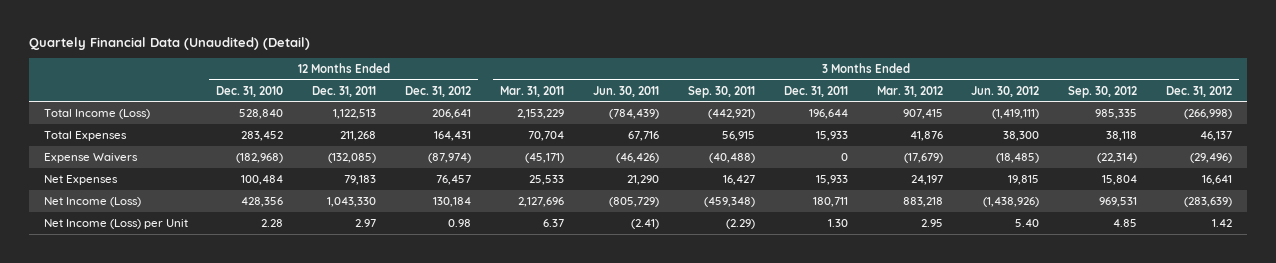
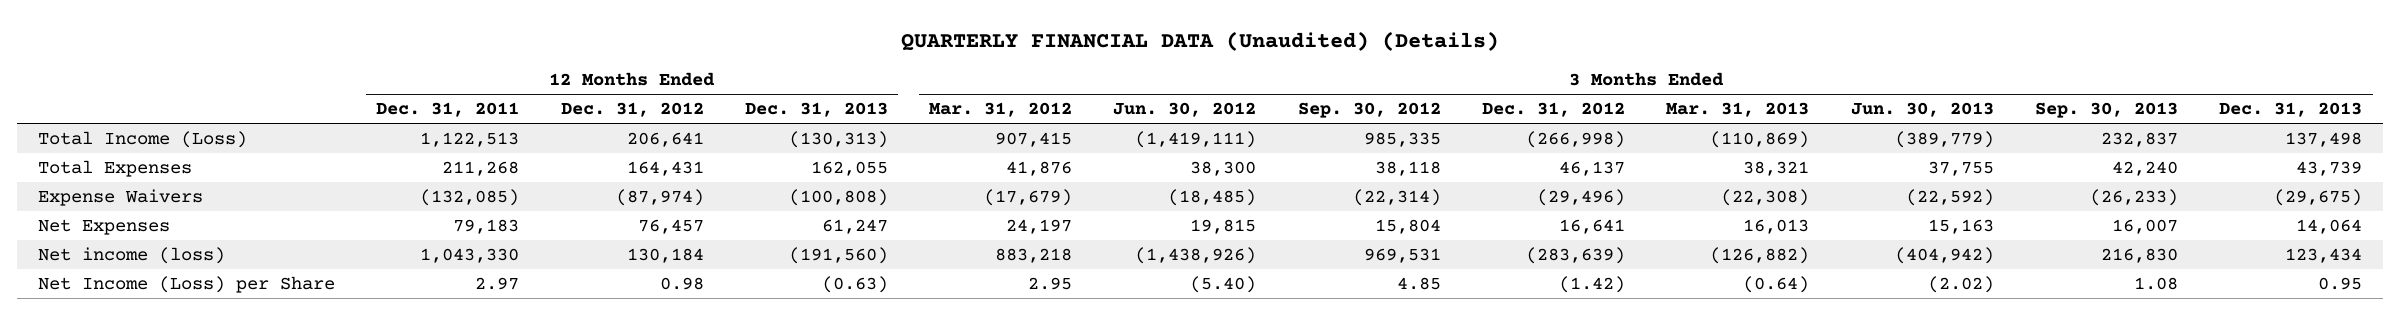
- Quartely Financial Data (Unaudited) (Detail)
+ QUARTERLY FINANCIAL DATA (Unaudited) (Details)
- | 12 Months Ended Dec. 31, 2010 | 12 Months Ended Dec. 31, 2011 | 12 Months Ended Dec. 31, 2012 | 3 Months Ended Mar. 31, 2011 | 3 Months Ended Jun. 30, 2011 | 3 Months Ended Sep. 30, 2011 | 3 Months Ended Dec. 31, 2011 | 3 Months Ended Mar. 31, 2012 | 3 Months Ended Jun. 30, 2012 | 3 Months Ended Sep. 30, 2012 | 3 Months Ended Dec. 31, 2012
+ | 12 Months Ended Dec. 31, 2011 | 12 Months Ended Dec. 31, 2012 | 12 Months Ended Dec. 31, 2013 | 3 Months Ended Mar. 31, 2012 | 3 Months Ended Jun. 30, 2012 | 3 Months Ended Sep. 30, 2012 | 3 Months Ended Dec. 31, 2012 | 3 Months Ended Mar. 31, 2013 | 3 Months Ended Jun. 30, 2013 | 3 Months Ended Sep. 30, 2013 | 3 Months Ended Dec. 31, 2013
- Net Income (Loss) | 428,356 | 1,043,330 | 130,184 | 2,127,696 | (805,729) | (459,348) | 180,711 | 883,218 | (1,438,926) | 969,531 | (283,639)
- Net Income (Loss) per Unit | 2.28 | 2.97 | 0.98 | 6.37 | (2.41) | (2.29) | 1.30 | 2.95 | 5.40 | 4.85 | 1.42
+ Net income (loss) | 1,043,330 | 130,184 | (191,560) | 883,218 | (1,438,926) | 969,531 | (283,639) | (126,882) | (404,942) | 216,830 | 123,434
+ Net Income (Loss) per Share | 2.97 | 0.98 | (0.63) | 2.95 | (5.40) | 4.85 | (1.42) | (0.64) | (2.02) | 1.08 | 0.95

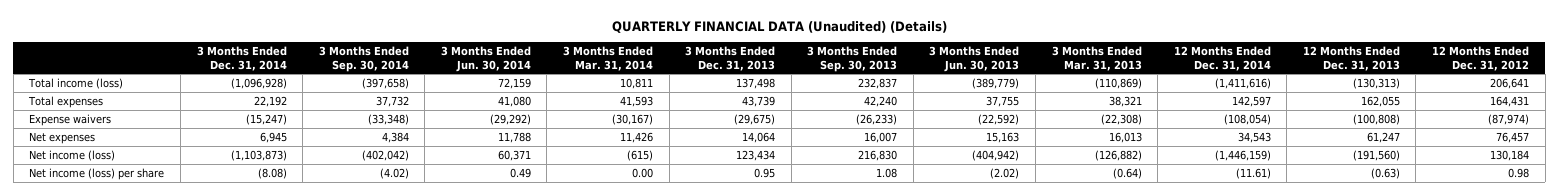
- | 12 Months Ended Dec. 31, 2011 | 12 Months Ended Dec. 31, 2012 | 12 Months Ended Dec. 31, 2013 | 3 Months Ended Mar. 31, 2012 | 3 Months Ended Jun. 30, 2012 | 3 Months Ended Sep. 30, 2012 | 3 Months Ended Dec. 31, 2012 | 3 Months Ended Mar. 31, 2013 | 3 Months Ended Jun. 30, 2013 | 3 Months Ended Sep. 30, 2013 | 3 Months Ended Dec. 31, 2013
+ | 3 Months Ended Dec. 31, 2014 | 3 Months Ended Sep. 30, 2014 | 3 Months Ended Jun. 30, 2014 | 3 Months Ended Mar. 31, 2014 | 3 Months Ended Dec. 31, 2013 | 3 Months Ended Sep. 30, 2013 | 3 Months Ended Jun. 30, 2013 | 3 Months Ended Mar. 31, 2013 | 12 Months Ended Dec. 31, 2014 | 12 Months Ended Dec. 31, 2013 | 12 Months Ended Dec. 31, 2012
- Total Income (Loss) | 1,122,513 | 206,641 | (130,313) | 907,415 | (1,419,111) | 985,335 | (266,998) | (110,869) | (389,779) | 232,837 | 137,498
- Total Expenses | 211,268 | 164,431 | 162,055 | 41,876 | 38,300 | 38,118 | 46,137 | 38,321 | 37,755 | 42,240 | 43,739
- Expense Waivers | (132,085) | (87,974) | (100,808) | (17,679) | (18,485) | (22,314) | (29,496) | (22,308) | (22,592) | (26,233) | (29,675)
- Net Expenses | 79,183 | 76,457 | 61,247 | 24,197 | 19,815 | 15,804 | 16,641 | 16,013 | 15,163 | 16,007 | 14,064
+ Total income (loss) | (1,096,928) | (397,658) | 72,159 | 10,811 | 137,498 | 232,837 | (389,779) | (110,869) | (1,411,616) | (130,313) | 206,641
+ Total expenses | 22,192 | 37,732 | 41,080 | 41,593 | 43,739 | 42,240 | 37,755 | 38,321 | 142,597 | 162,055 | 164,431
+ Expense waivers | (15,247) | (33,348) | (29,292) | (30,167) | (29,675) | (26,233) | (22,592) | (22,308) | (108,054) | (100,808) | (87,974)
+ Net expenses | 6,945 | 4,384 | 11,788 | 11,426 | 14,064 | 16,007 | 15,163 | 16,013 | 34,543 | 61,247 | 76,457
- Net Income (Loss) per Share | 2.97 | 0.98 | (0.63) | 2.95 | (5.40) | 4.85 | (1.42) | (0.64) | (2.02) | 1.08 | 0.95
+ Net income (loss) per share | (8.08) | (4.02) | 0.49 | 0.00 | 0.95 | 1.08 | (2.02) | (0.64) | (11.61) | (0.63) | 0.98

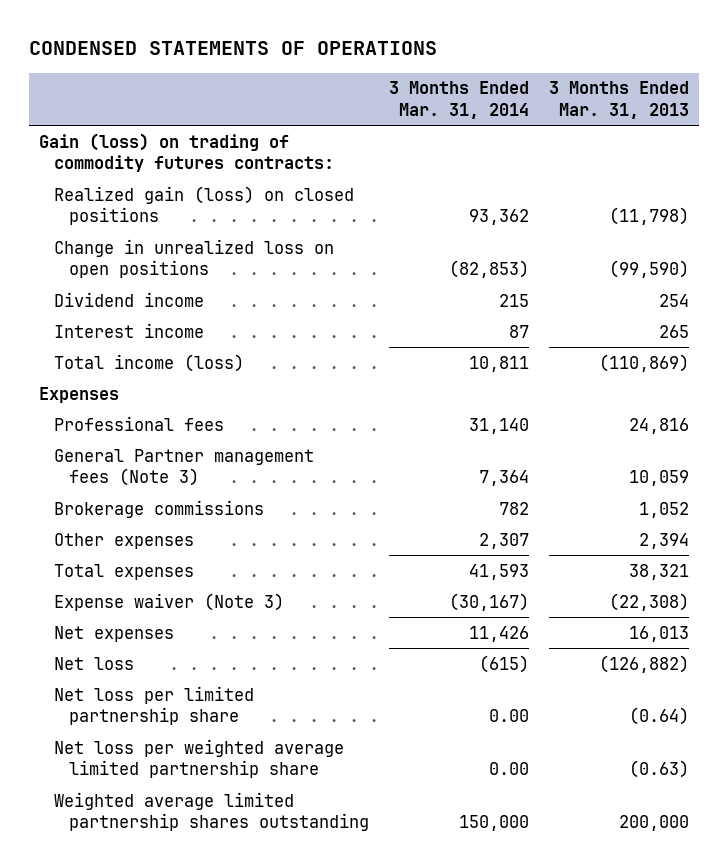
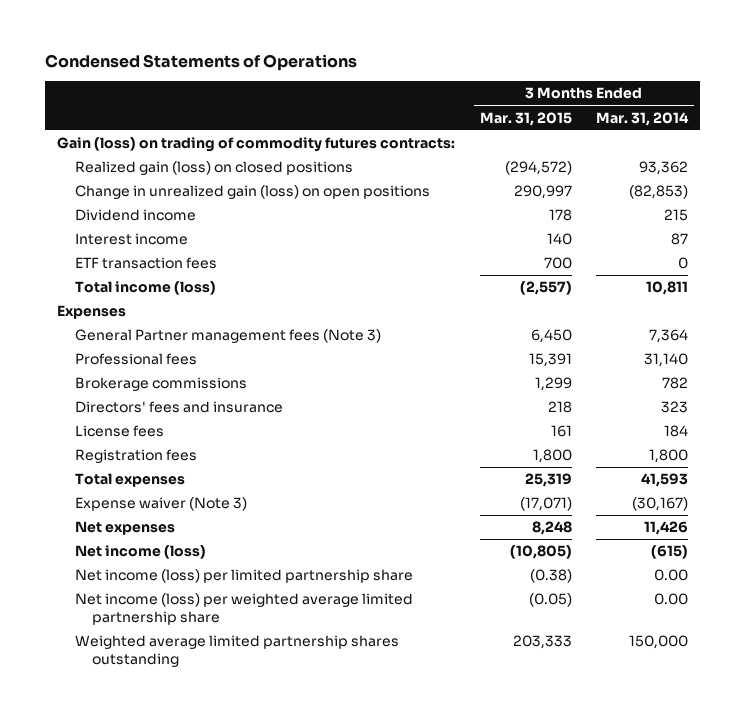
- CONDENSED STATEMENTS OF OPERATIONS
+ Condensed Statements of Operations
- | 3 Months Ended Mar. 31, 2014 | 3 Months Ended Mar. 31, 2013
+ | 3 Months Ended Mar. 31, 2015 | 3 Months Ended Mar. 31, 2014
- Change in unrealized loss on open positions | (82,853) | (99,590)
+ Change in unrealized gain (loss) on open positions | 290,997 | (82,853)
+ ETF transaction fees | 700 | 0
moved down: Professional fees | 15,391 | 31,140
- Other expenses | 2,307 | 2,394
+ Directors' fees and insurance | 218 | 323
+ License fees | 161 | 184
+ Registration fees | 1,800 | 1,800
- Net loss | (615) | (126,882)
- Net loss per limited partnership share | 0.00 | (0.64)
- Net loss per weighted average limited partnership share | 0.00 | (0.63)
+ Net income (loss) | (10,805) | (615)
+ Net income (loss) per limited partnership share | (0.38) | 0.00
+ Net income (loss) per weighted average limited partnership share | (0.05) | 0.00

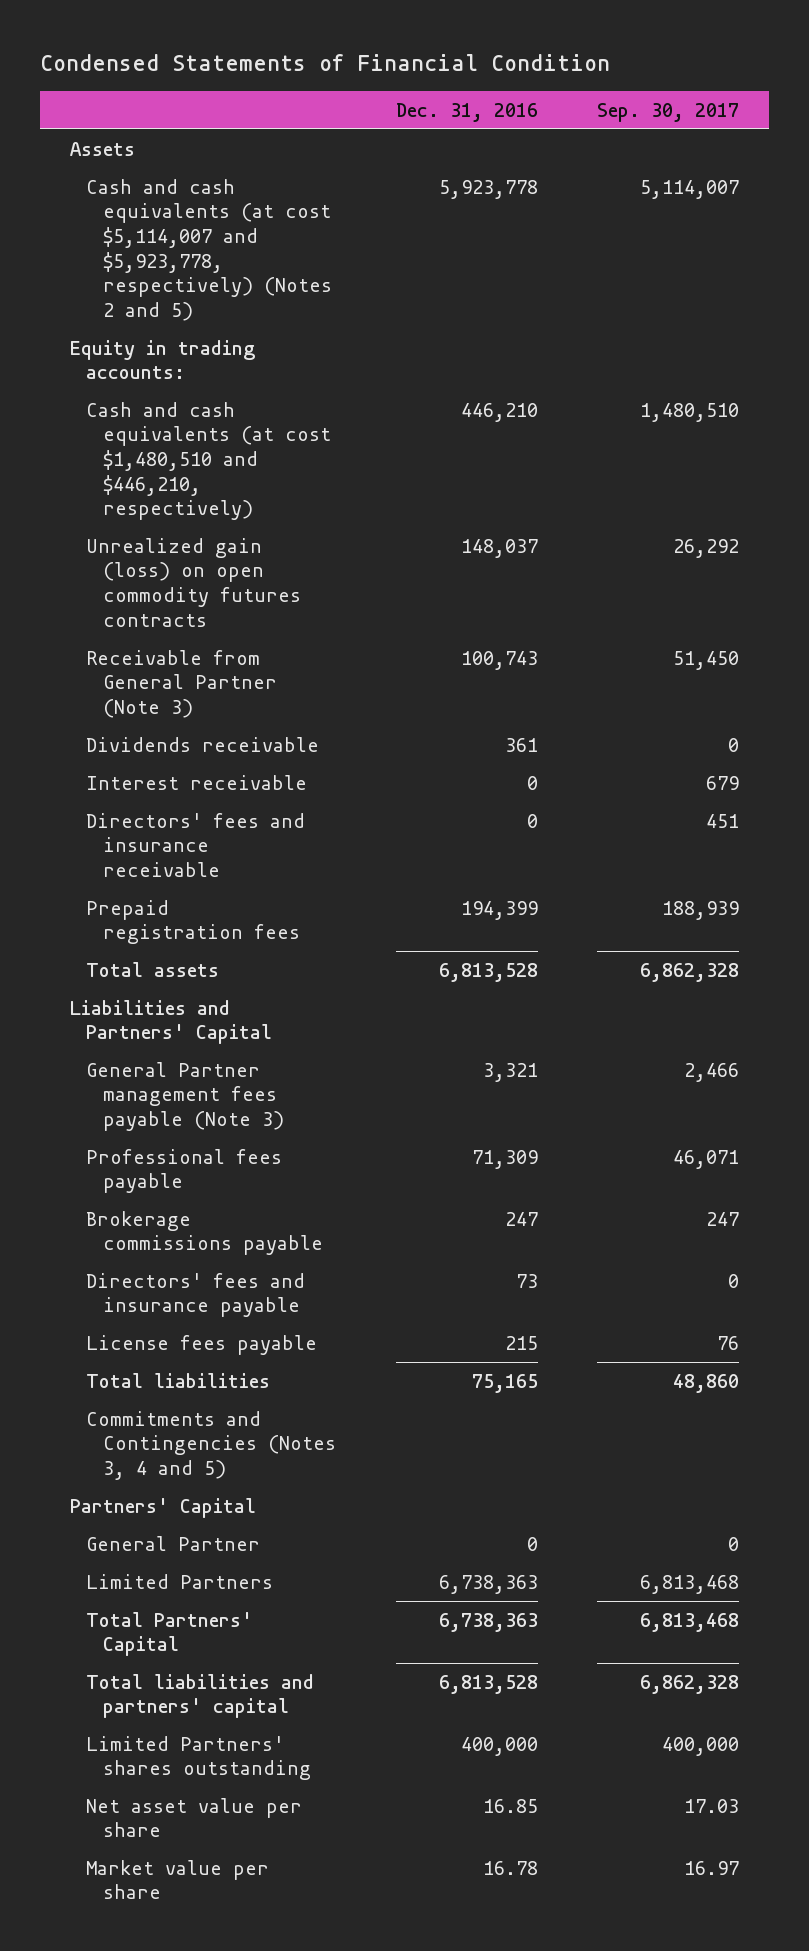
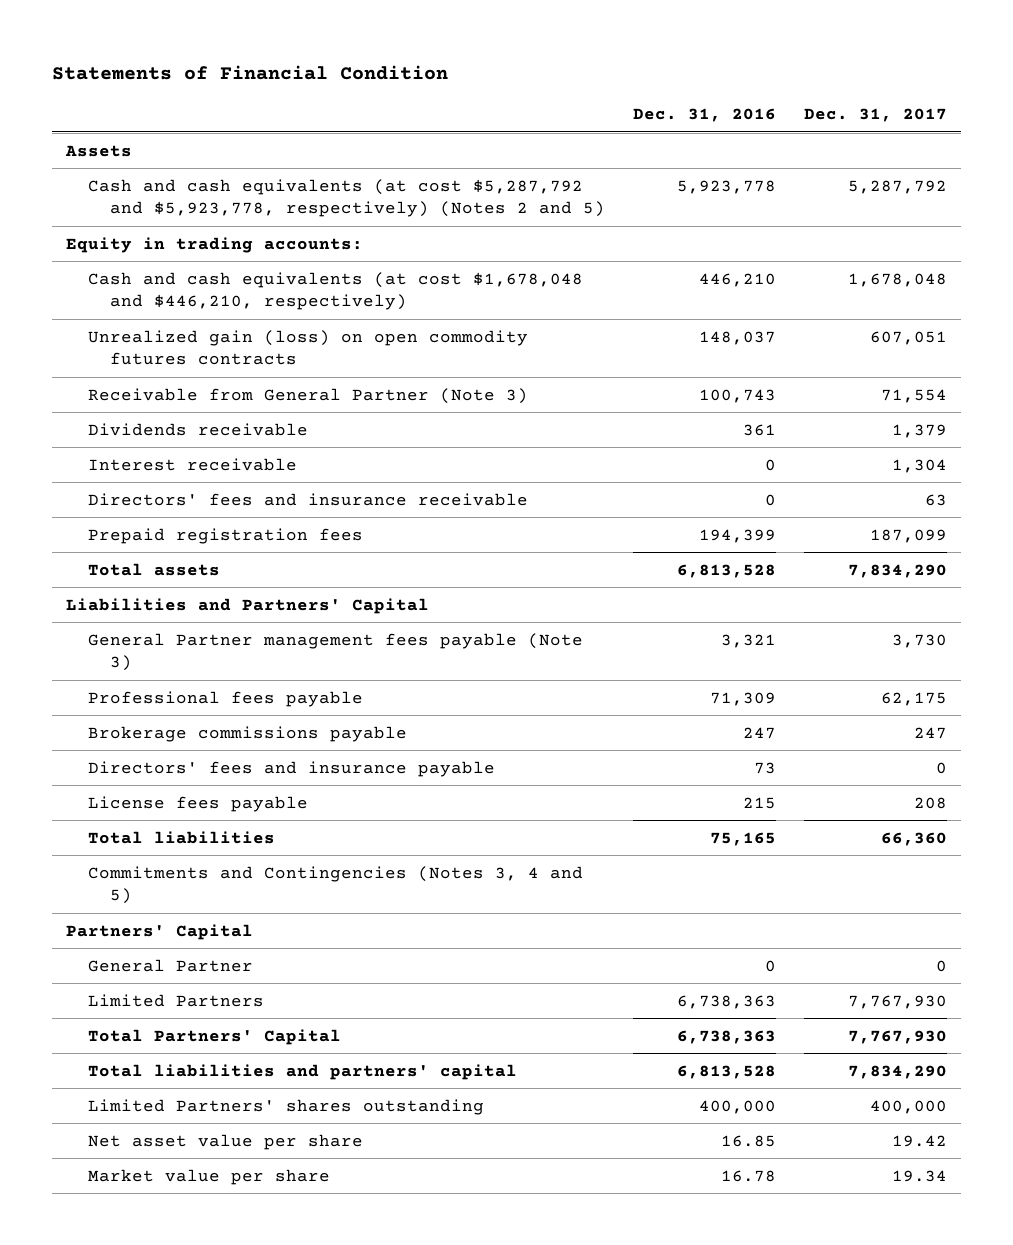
- Condensed Statements of Financial Condition
+ Statements of Financial Condition
- | Dec. 31, 2016 | Sep. 30, 2017
+ | Dec. 31, 2016 | Dec. 31, 2017
- Cash and cash equivalents (at cost $5,114,007 and $5,923,778, respectively) (Notes 2 and 5) | 5,923,778 | 5,114,007
+ Cash and cash equivalents (at cost $5,287,792 and $5,923,778, respectively) (Notes 2 and 5) | 5,923,778 | 5,287,792
- Cash and cash equivalents (at cost $1,480,510 and $446,210, respectively) | 446,210 | 1,480,510
+ Cash and cash equivalents (at cost $1,678,048 and $446,210, respectively) | 446,210 | 1,678,048

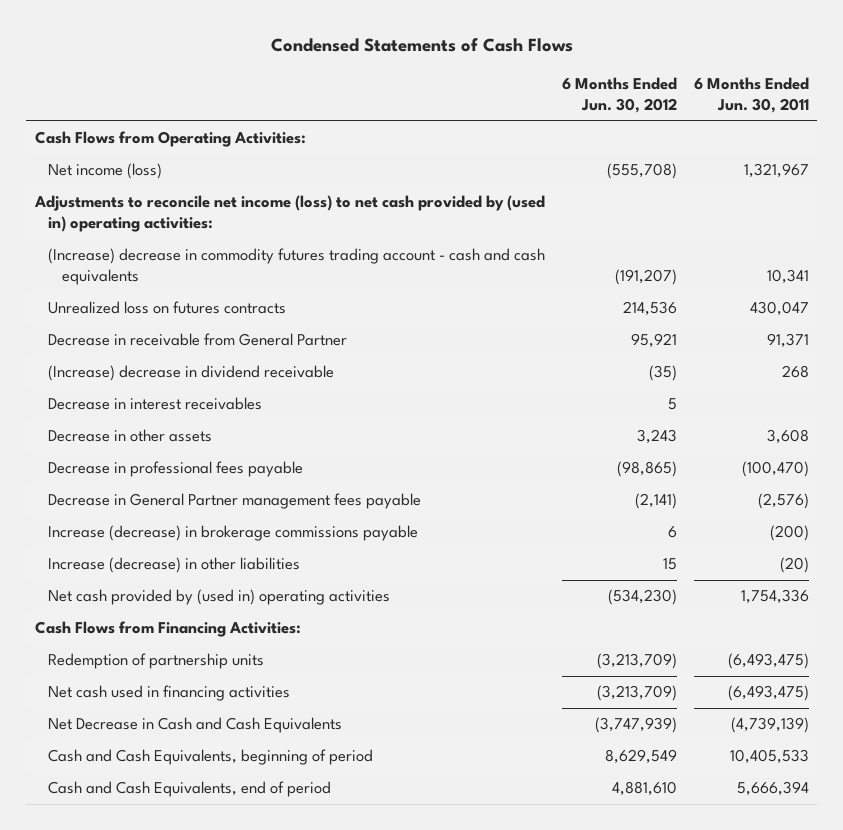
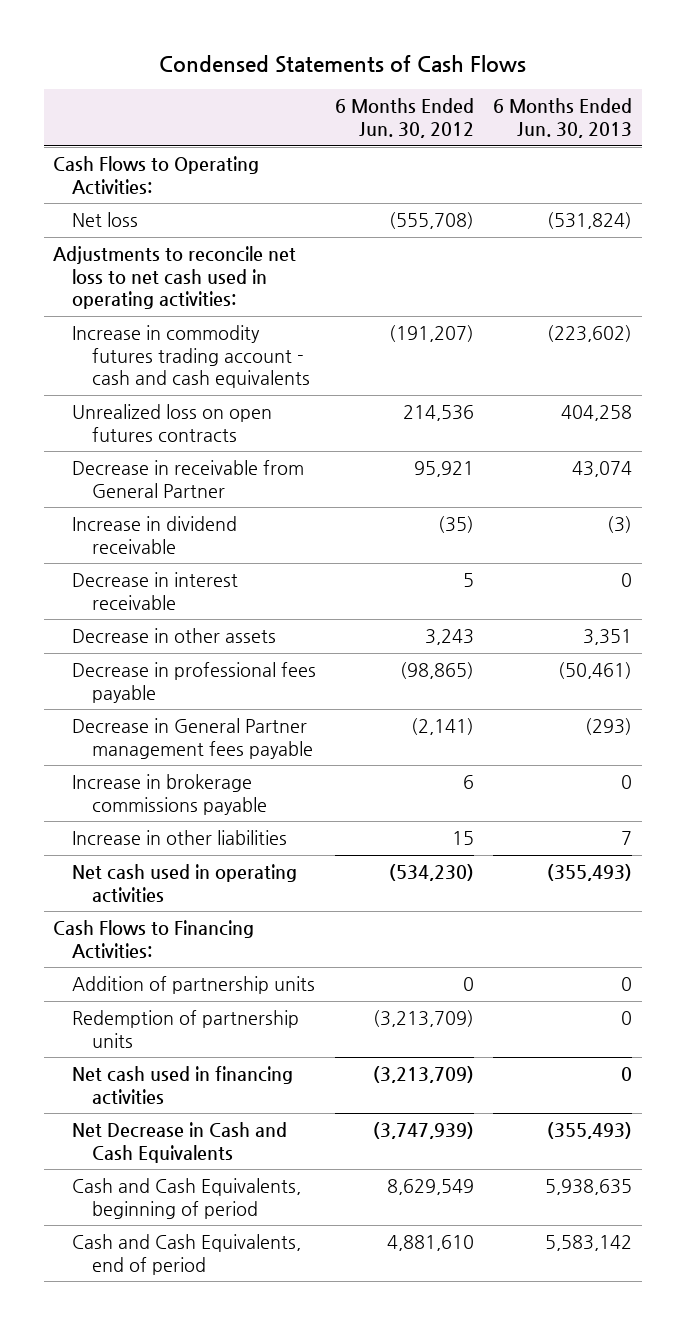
- | 6 Months Ended Jun. 30, 2012 | 6 Months Ended Jun. 30, 2011
+ | 6 Months Ended Jun. 30, 2012 | 6 Months Ended Jun. 30, 2013
- Cash Flows from Operating Activities:
- Net income (loss) | (555,708) | 1,321,967
- Adjustments to reconcile net income (loss) to net cash provided by (used in) operating activities:
- (Increase) decrease in commodity futures trading account - cash and cash equivalents | (191,207) | 10,341
- Unrealized loss on futures contracts | 214,536 | 430,047
+ Cash Flows to Operating Activities:
+ Net loss | (555,708) | (531,824)
+ Adjustments to reconcile net loss to net cash used in operating activities:
+ Increase in commodity futures trading account - cash and cash equivalents | (191,207) | (223,602)
+ Unrealized loss on open futures contracts | 214,536 | 404,258
- (Increase) decrease in dividend receivable | (35) | 268
- Decrease in interest receivables | 5 |
+ Increase in dividend receivable | (35) | (3)
+ Decrease in interest receivable | 5 | 0
- Increase (decrease) in brokerage commissions payable | 6 | (200)
- Increase (decrease) in other liabilities | 15 | (20)
- Net cash provided by (used in) operating activities | (534,230) | 1,754,336
- Cash Flows from Financing Activities:
+ Increase in brokerage commissions payable | 6 | 0
+ Increase in other liabilities | 15 | 7
+ Net cash used in operating activities | (534,230) | (355,493)
+ Cash Flows to Financing Activities:
+ Addition of partnership units | 0 | 0

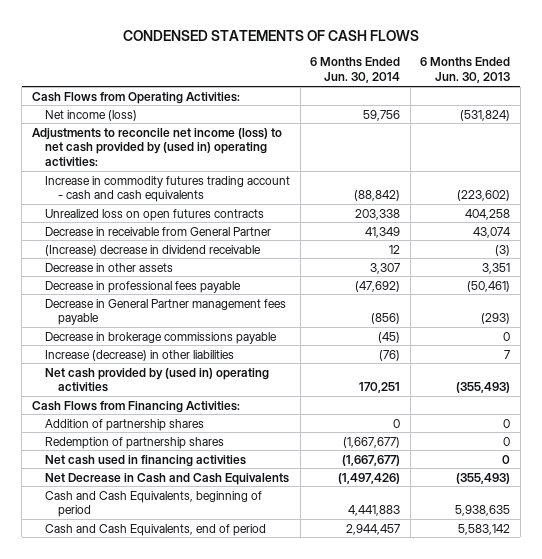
- Condensed Statements of Cash Flows
+ CONDENSED STATEMENTS OF CASH FLOWS
- | 6 Months Ended Jun. 30, 2012 | 6 Months Ended Jun. 30, 2013
+ | 6 Months Ended Jun. 30, 2014 | 6 Months Ended Jun. 30, 2013
- Cash Flows to Operating Activities:
- Net loss | (555,708) | (531,824)
- Adjustments to reconcile net loss to net cash used in operating activities:
+ Cash Flows from Operating Activities:
+ Net income (loss) | 59,756 | (531,824)
+ Adjustments to reconcile net income (loss) to net cash provided by (used in) operating activities:
- Increase in dividend receivable | (35) | (3)
- Decrease in interest receivable | 5 | 0
+ (Increase) decrease in dividend receivable | 12 | (3)
- Increase in brokerage commissions payable | 6 | 0
- Increase in other liabilities | 15 | 7
- Net cash used in operating activities | (534,230) | (355,493)
- Cash Flows to Financing Activities:
- Addition of partnership units | 0 | 0
- Redemption of partnership units | (3,213,709) | 0
+ Decrease in brokerage commissions payable | (45) | 0
+ Increase (decrease) in other liabilities | (76) | 7
+ Net cash provided by (used in) operating activities | 170,251 | (355,493)
+ Cash Flows from Financing Activities:
+ Addition of partnership shares | 0 | 0
+ Redemption of partnership shares | (1,667,677) | 0

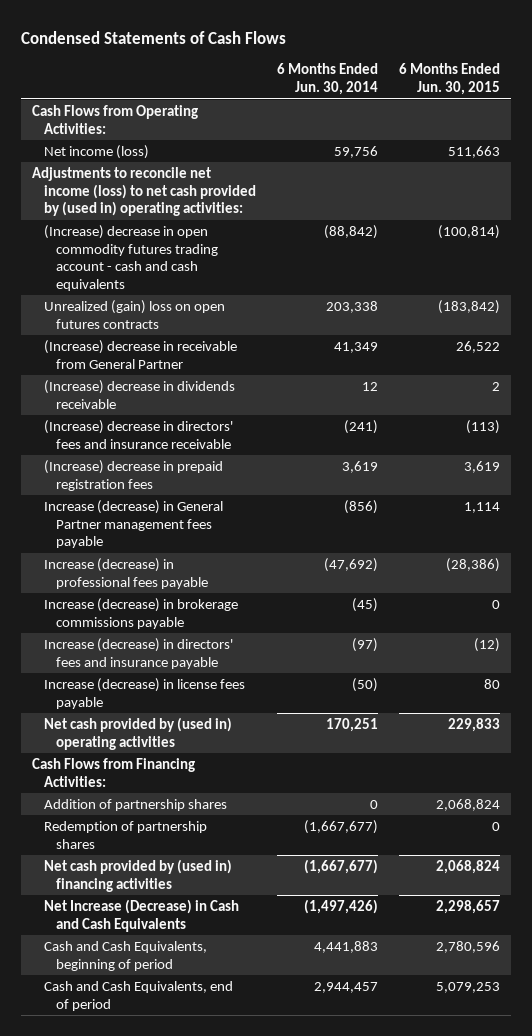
- CONDENSED STATEMENTS OF CASH FLOWS
+ Condensed Statements of Cash Flows
- | 6 Months Ended Jun. 30, 2014 | 6 Months Ended Jun. 30, 2013
+ | 6 Months Ended Jun. 30, 2014 | 6 Months Ended Jun. 30, 2015
- Increase in commodity futures trading account - cash and cash equivalents | (88,842) | (223,602)
- Unrealized loss on open futures contracts | 203,338 | 404,258
- Decrease in receivable from General Partner | 41,349 | 43,074
- (Increase) decrease in dividend receivable | 12 | (3)
- Decrease in other assets | 3,307 | 3,351
- Decrease in professional fees payable | (47,692) | (50,461)
- Decrease in General Partner management fees payable | (856) | (293)
- Decrease in brokerage commissions payable | (45) | 0
- Increase (decrease) in other liabilities | (76) | 7
+ (Increase) decrease in open commodity futures trading account - cash and cash equivalents | (88,842) | (100,814)
+ Unrealized (gain) loss on open futures contracts | 203,338 | (183,842)
+ (Increase) decrease in receivable from General Partner | 41,349 | 26,522
+ (Increase) decrease in dividends receivable | 12 | 2
+ (Increase) decrease in directors' fees and insurance receivable | (241) | (113)
+ (Increase) decrease in prepaid registration fees | 3,619 | 3,619
+ Increase (decrease) in General Partner management fees payable | (856) | 1,114
+ Increase (decrease) in professional fees payable | (47,692) | (28,386)
+ Increase (decrease) in brokerage commissions payable | (45) | 0
+ Increase (decrease) in directors' fees and insurance payable | (97) | (12)
+ Increase (decrease) in license fees payable | (50) | 80
- Net cash used in financing activities | (1,667,677) | 0
- Net Decrease in Cash and Cash Equivalents | (1,497,426) | (355,493)
+ Net cash provided by (used in) financing activities | (1,667,677) | 2,068,824
+ Net Increase (Decrease) in Cash and Cash Equivalents | (1,497,426) | 2,298,657

